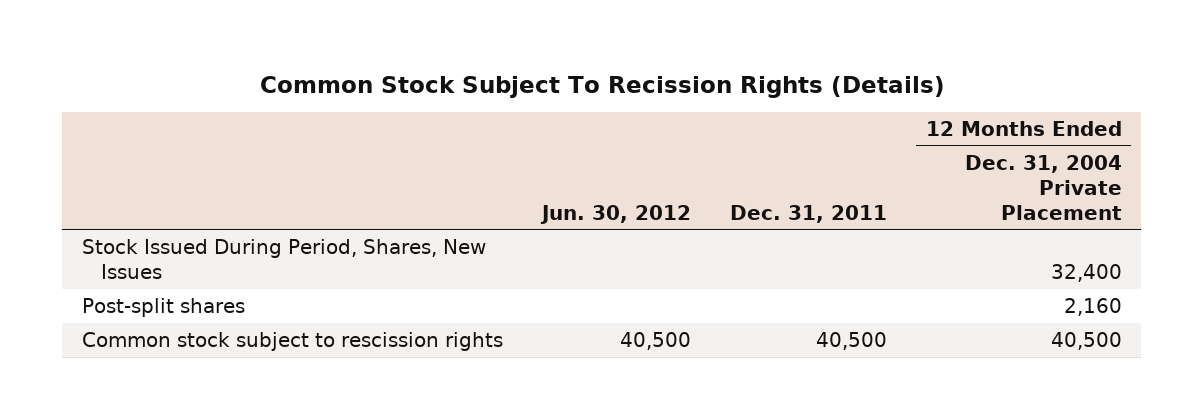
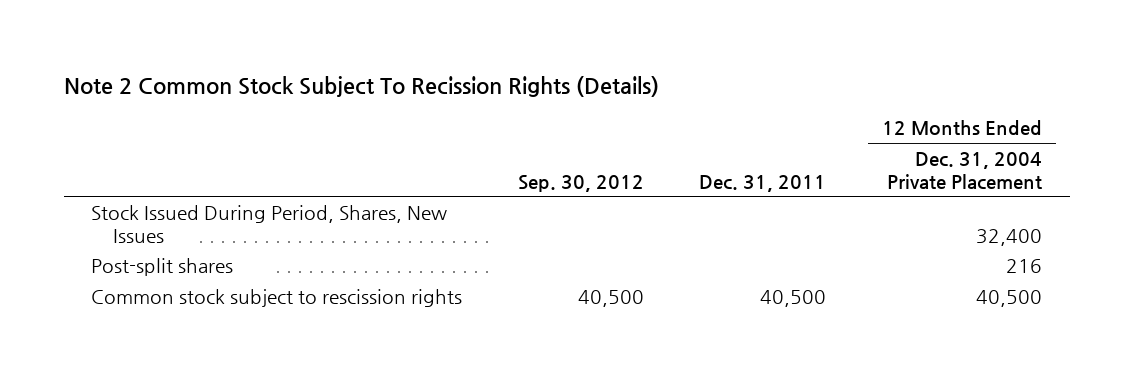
- Common Stock Subject To Recission Rights (Details)
+ Note 2 Common Stock Subject To Recission Rights (Details)
- | Jun. 30, 2012 | Dec. 31, 2011 | 12 Months Ended Dec. 31, 2004 Private Placement
+ | Sep. 30, 2012 | Dec. 31, 2011 | 12 Months Ended Dec. 31, 2004 Private Placement
- Post-split shares | | | 2,160
+ Post-split shares | | | 216

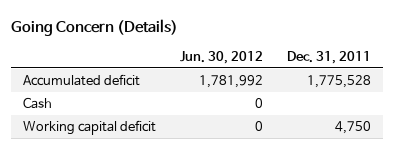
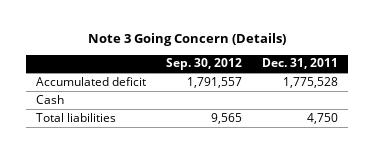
- Going Concern (Details)
+ Note 3 Going Concern (Details)
- | Jun. 30, 2012 | Dec. 31, 2011
+ | Sep. 30, 2012 | Dec. 31, 2011
- Working capital deficit | 0 | 4,750
+ Total liabilities | 9,565 | 4,750

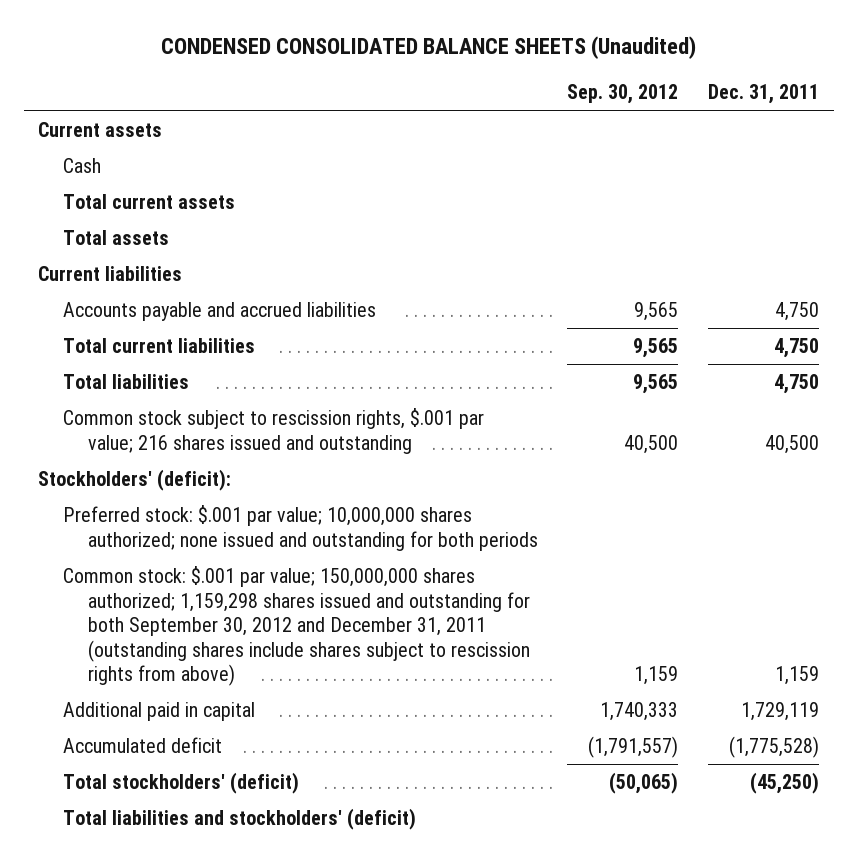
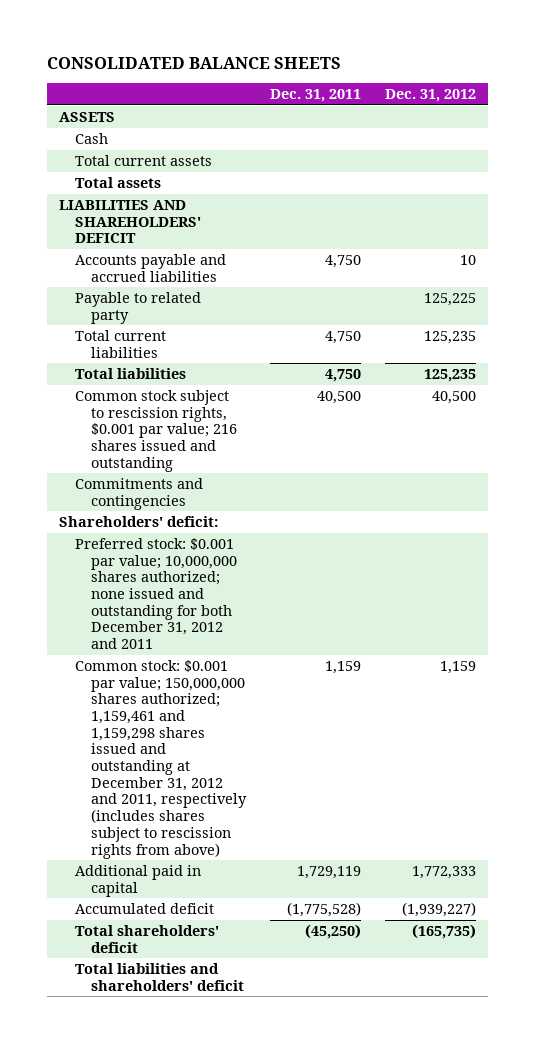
- CONDENSED CONSOLIDATED BALANCE SHEETS (Unaudited)
+ CONSOLIDATED BALANCE SHEETS
- | Sep. 30, 2012 | Dec. 31, 2011
+ | Dec. 31, 2011 | Dec. 31, 2012
- Current assets
+ ASSETS
- Current liabilities
+ LIABILITIES AND SHAREHOLDERS' DEFICIT
+ Payable to related party | | 125,225
- Common stock subject to rescission rights, $.001 par value; 216 shares issued and outstanding | 40,500 | 40,500
- Stockholders' (deficit):
- Preferred stock: $.001 par value; 10,000,000 shares authorized; none issued and outstanding for both periods
- Common stock: $.001 par value; 150,000,000 shares authorized; 1,159,298 shares issued and outstanding for both September 30, 2012 and December 31, 2011 (outstanding shares include shares subject to rescission rights from above) | 1,159 | 1,159
+ Common stock subject to rescission rights, $0.001 par value; 216 shares issued and outstanding | 40,500 | 40,500
+ Commitments and contingencies
+ Shareholders' deficit:
+ Preferred stock: $0.001 par value; 10,000,000 shares authorized; none issued and outstanding for both December 31, 2012 and 2011
+ Common stock: $0.001 par value; 150,000,000 shares authorized; 1,159,461 and 1,159,298 shares issued and outstanding at December 31, 2012 and 2011, respectively (includes shares subject to rescission rights from above) | 1,159 | 1,159
- Total stockholders' (deficit) | (50,065) | (45,250)
- Total liabilities and stockholders' (deficit)
+ Total shareholders' deficit | (45,250) | (165,735)
+ Total liabilities and shareholders' deficit

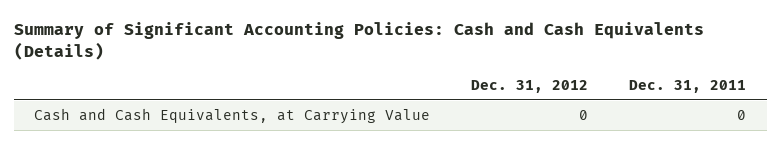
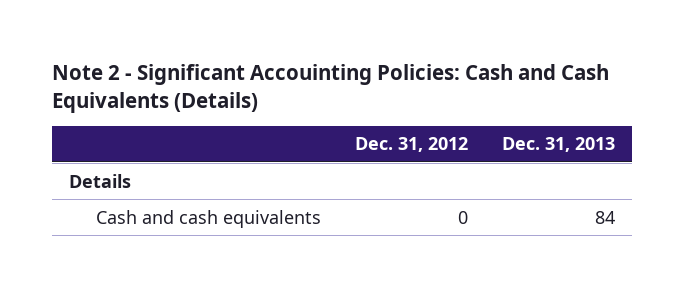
- Summary of Significant Accounting Policies: Cash and Cash Equivalents (Details)
+ Note 2 - Significant Accouinting Policies: Cash and Cash Equivalents (Details)
- | Dec. 31, 2012 | Dec. 31, 2011
+ | Dec. 31, 2012 | Dec. 31, 2013
- Cash and Cash Equivalents, at Carrying Value | 0 | 0
+ Details
+ Cash and cash equivalents | 0 | 84

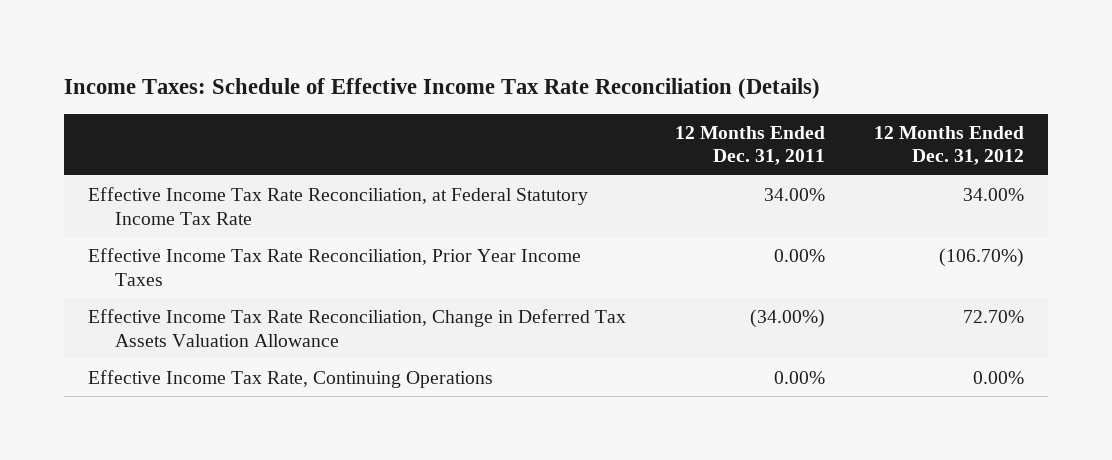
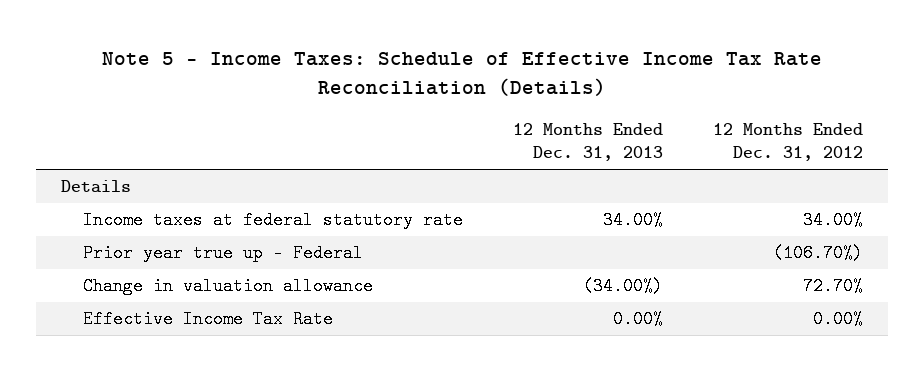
- Income Taxes: Schedule of Effective Income Tax Rate Reconciliation (Details)
+ Note 5 - Income Taxes: Schedule of Effective Income Tax Rate Reconciliation (Details)
- | 12 Months Ended Dec. 31, 2011 | 12 Months Ended Dec. 31, 2012
+ | 12 Months Ended Dec. 31, 2013 | 12 Months Ended Dec. 31, 2012
- Effective Income Tax Rate Reconciliation, at Federal Statutory Income Tax Rate | 34.00% | 34.00%
- Effective Income Tax Rate Reconciliation, Prior Year Income Taxes | 0.00% | (106.70%)
- Effective Income Tax Rate Reconciliation, Change in Deferred Tax Assets Valuation Allowance | (34.00%) | 72.70%
- Effective Income Tax Rate, Continuing Operations | 0.00% | 0.00%
+ Details
+ Income taxes at federal statutory rate | 34.00% | 34.00%
+ Prior year true up - Federal | | (106.70%)
+ Change in valuation allowance | (34.00%) | 72.70%
+ Effective Income Tax Rate | 0.00% | 0.00%

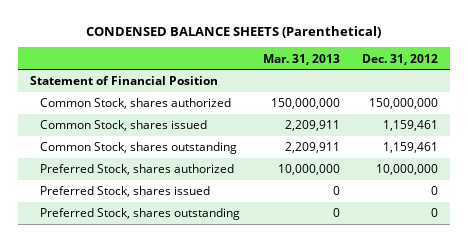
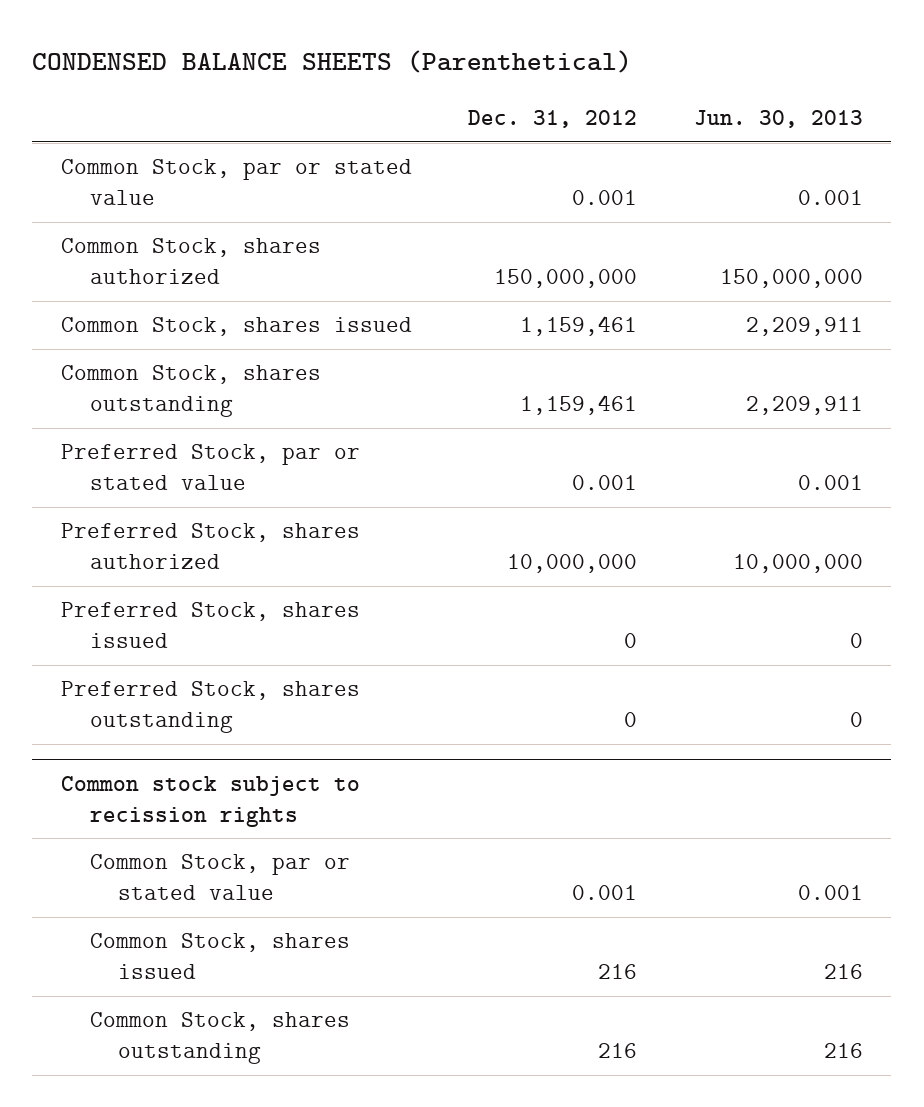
- | Mar. 31, 2013 | Dec. 31, 2012
+ | Dec. 31, 2012 | Jun. 30, 2013
- Statement of Financial Position
+ Common Stock, par or stated value | 0.001 | 0.001
+ Preferred Stock, par or stated value | 0.001 | 0.001
+ Common stock subject to recission rights
+ Common Stock, par or stated value | 0.001 | 0.001
+ Common Stock, shares issued | 216 | 216
+ Common Stock, shares outstanding | 216 | 216

